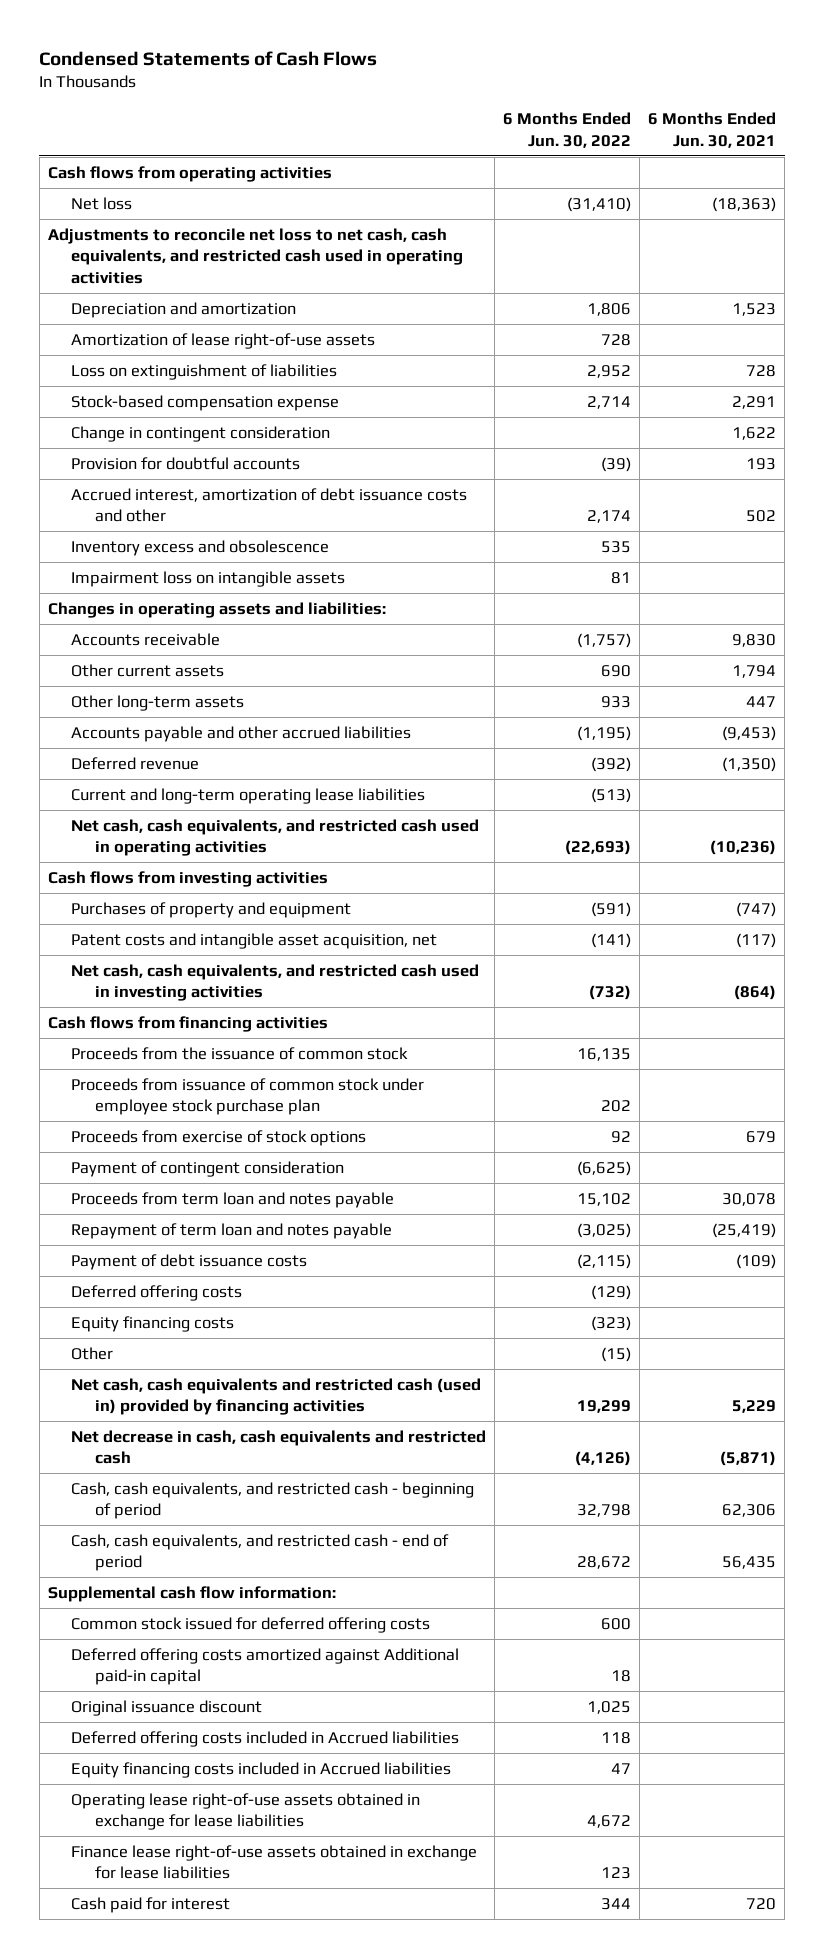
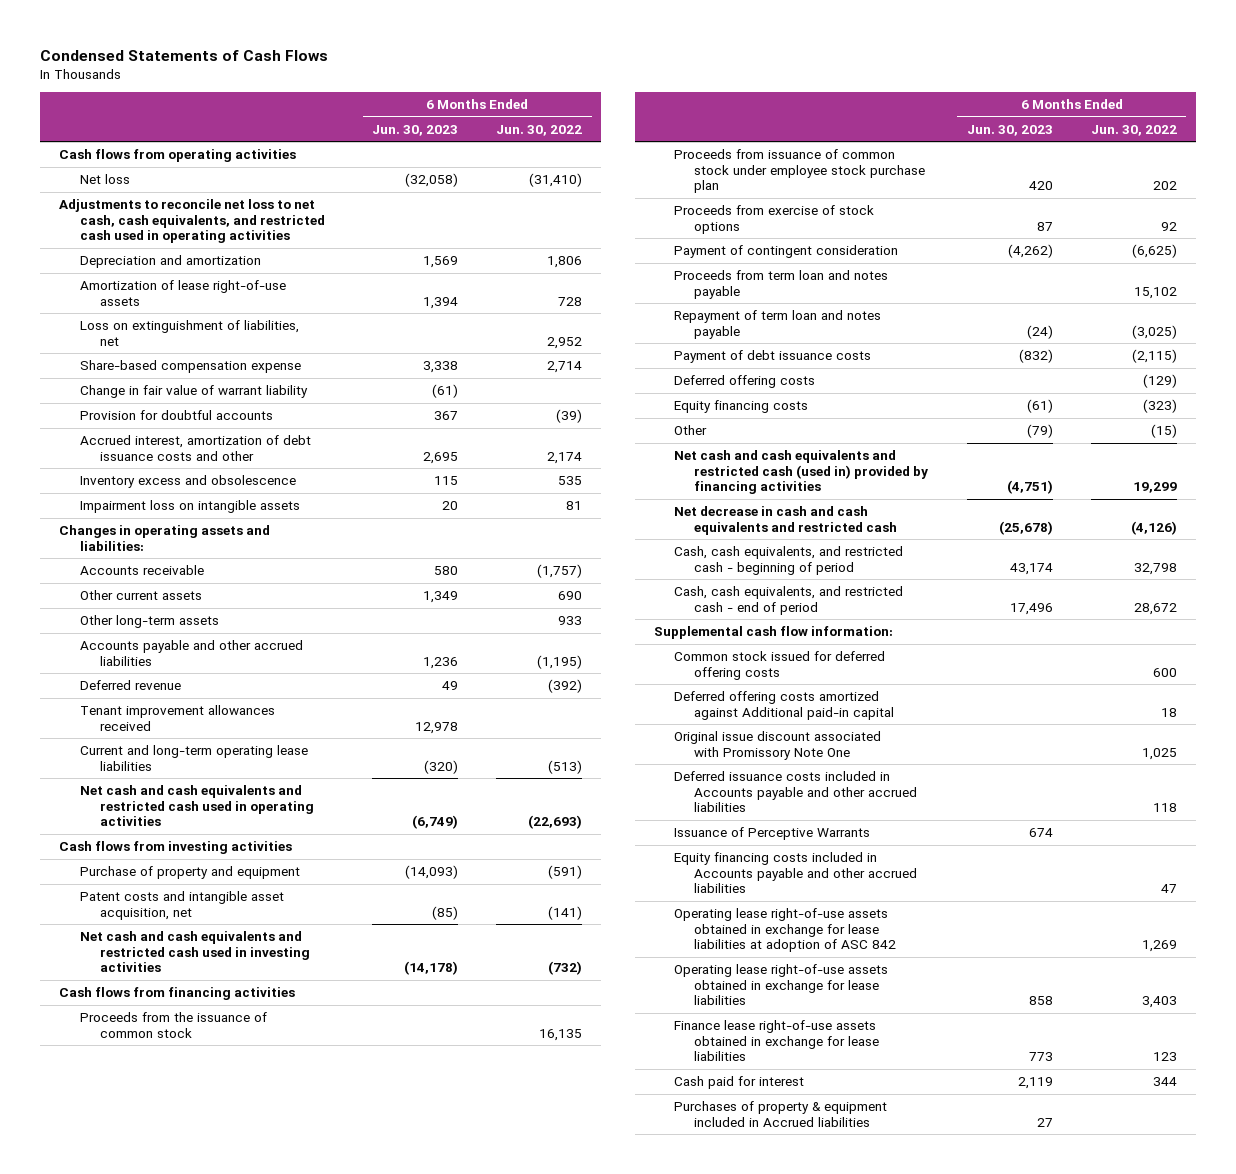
- | 6 Months Ended Jun. 30, 2022 | 6 Months Ended Jun. 30, 2021
+ | 6 Months Ended Jun. 30, 2023 | 6 Months Ended Jun. 30, 2022
- Loss on extinguishment of liabilities | 2,952 | 728
- Stock-based compensation expense | 2,714 | 2,291
- Change in contingent consideration | | 1,622
+ Loss on extinguishment of liabilities, net | | 2,952
+ Share-based compensation expense | 3,338 | 2,714
+ Change in fair value of warrant liability | (61) |
+ Tenant improvement allowances received | 12,978 |
- Net cash, cash equivalents, and restricted cash used in operating activities | (22,693) | (10,236)
+ Net cash and cash equivalents and restricted cash used in operating activities | (6,749) | (22,693)
- Purchases of property and equipment | (591) | (747)
+ Purchase of property and equipment | (14,093) | (591)
- Net cash, cash equivalents, and restricted cash used in investing activities | (732) | (864)
+ Net cash and cash equivalents and restricted cash used in investing activities | (14,178) | (732)
- Net cash, cash equivalents and restricted cash (used in) provided by financing activities | 19,299 | 5,229
- Net decrease in cash, cash equivalents and restricted cash | (4,126) | (5,871)
+ Net cash and cash equivalents and restricted cash (used in) provided by financing activities | (4,751) | 19,299
+ Net decrease in cash and cash equivalents and restricted cash | (25,678) | (4,126)
- Original issuance discount | 1,025 |
- Deferred offering costs included in Accrued liabilities | 118 |
- Equity financing costs included in Accrued liabilities | 47 |
- Operating lease right-of-use assets obtained in exchange for lease liabilities | 4,672 |
+ Original issue discount associated with Promissory Note One | | 1,025
+ Deferred issuance costs included in Accounts payable and other accrued liabilities | | 118
+ Issuance of Perceptive Warrants | 674 |
+ Equity financing costs included in Accounts payable and other accrued liabilities | | 47
+ Operating lease right-of-use assets obtained in exchange for lease liabilities at adoption of ASC 842 | | 1,269
+ Operating lease right-of-use assets obtained in exchange for lease liabilities | 858 | 3,403
+ Purchases of property & equipment included in Accrued liabilities | 27 |

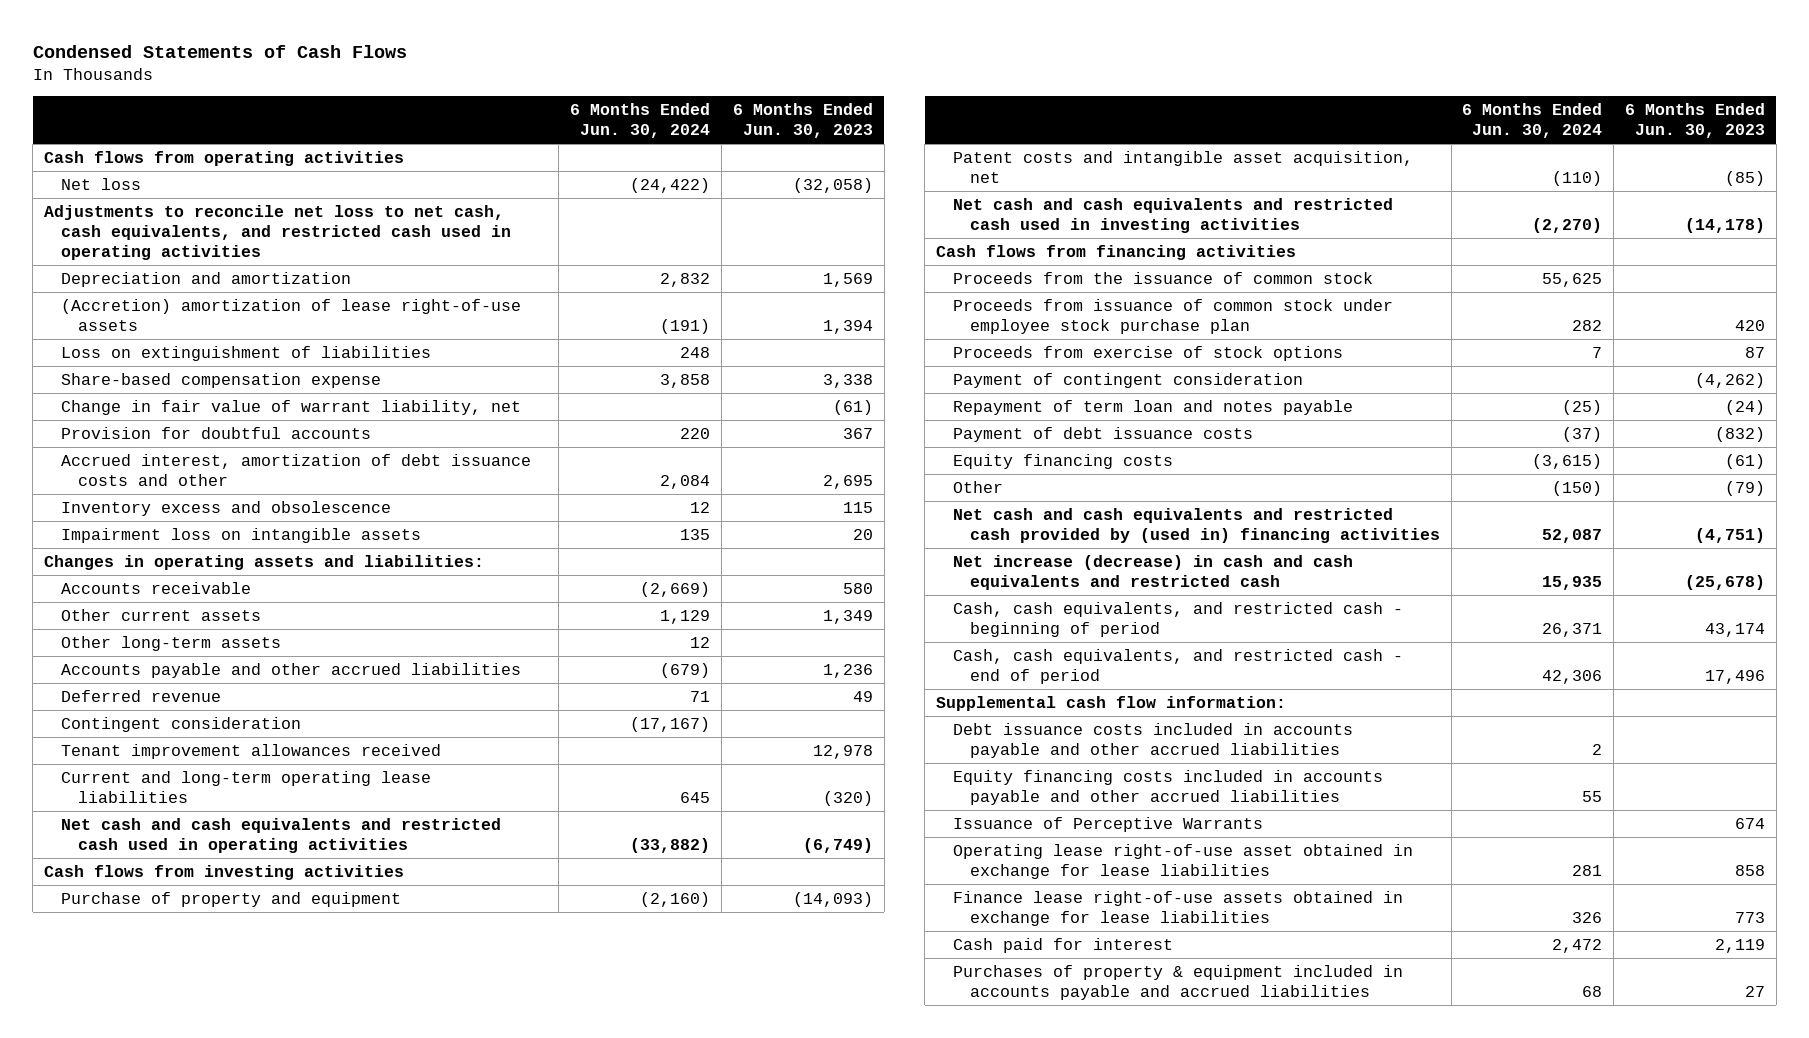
- | 6 Months Ended Jun. 30, 2023 | 6 Months Ended Jun. 30, 2022
+ | 6 Months Ended Jun. 30, 2024 | 6 Months Ended Jun. 30, 2023
- Amortization of lease right-of-use assets | 1,394 | 728
- Loss on extinguishment of liabilities, net | | 2,952
+ (Accretion) amortization of lease right-of-use assets | (191) | 1,394
+ Loss on extinguishment of liabilities | 248 |
- Change in fair value of warrant liability | (61) |
+ Change in fair value of warrant liability, net | | (61)
+ Contingent consideration | (17,167) |
- Proceeds from term loan and notes payable | | 15,102
- Deferred offering costs | | (129)
- Net cash and cash equivalents and restricted cash (used in) provided by financing activities | (4,751) | 19,299
- Net decrease in cash and cash equivalents and restricted cash | (25,678) | (4,126)
+ Net cash and cash equivalents and restricted cash provided by (used in) financing activities | 52,087 | (4,751)
+ Net increase (decrease) in cash and cash equivalents and restricted cash | 15,935 | (25,678)
- Common stock issued for deferred offering costs | | 600
- Deferred offering costs amortized against Additional paid-in capital | | 18
- Original issue discount associated with Promissory Note One | | 1,025
- Deferred issuance costs included in Accounts payable and other accrued liabilities | | 118
+ Debt issuance costs included in accounts payable and other accrued liabilities | 2 |
+ Equity financing costs included in accounts payable and other accrued liabilities | 55 |
- Equity financing costs included in Accounts payable and other accrued liabilities | | 47
- Operating lease right-of-use assets obtained in exchange for lease liabilities at adoption of ASC 842 | | 1,269
- Operating lease right-of-use assets obtained in exchange for lease liabilities | 858 | 3,403
+ Operating lease right-of-use asset obtained in exchange for lease liabilities | 281 | 858
- Purchases of property & equipment included in Accrued liabilities | 27 |
+ Purchases of property & equipment included in accounts payable and accrued liabilities | 68 | 27

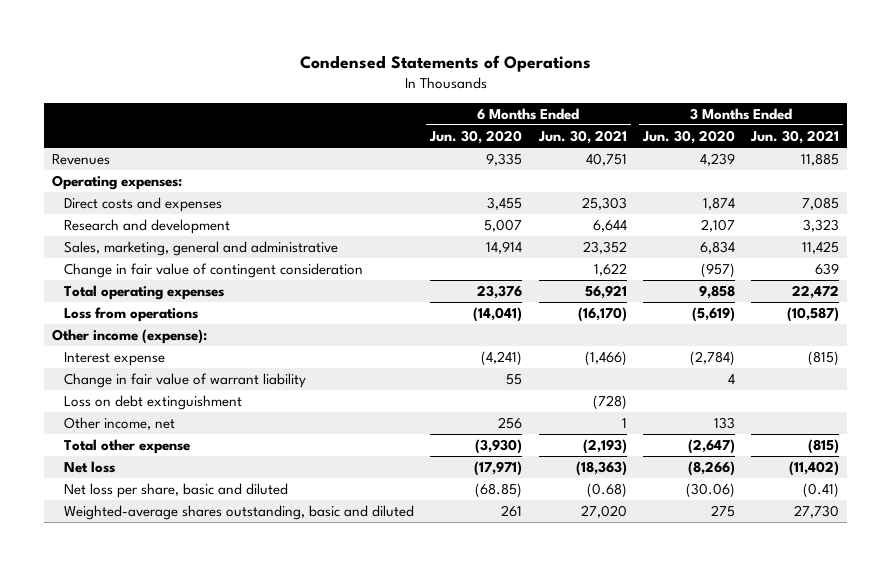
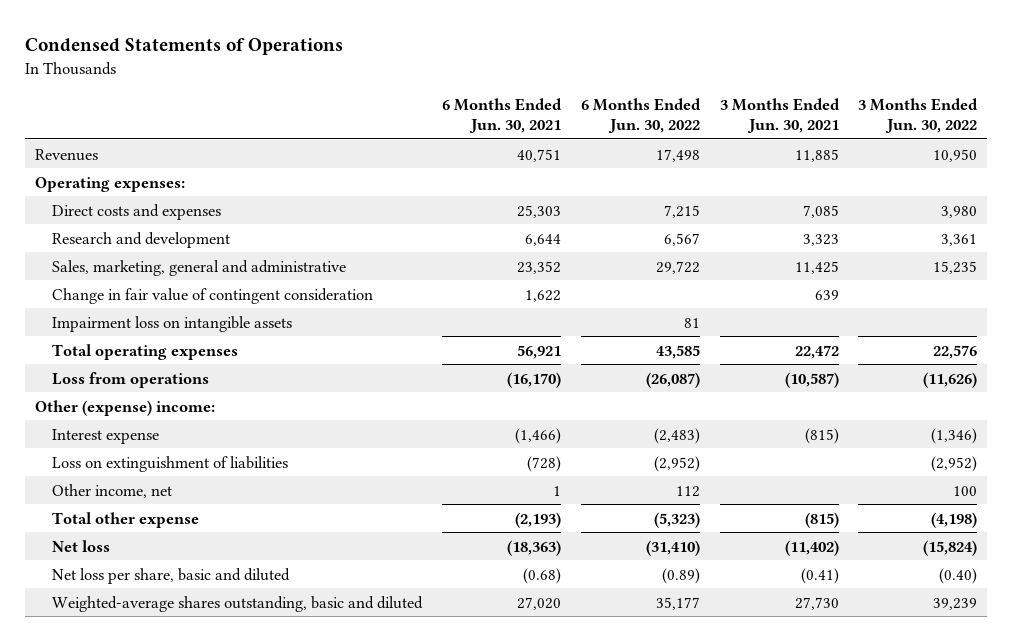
- | 6 Months Ended Jun. 30, 2020 | 6 Months Ended Jun. 30, 2021 | 3 Months Ended Jun. 30, 2020 | 3 Months Ended Jun. 30, 2021
+ | 6 Months Ended Jun. 30, 2021 | 6 Months Ended Jun. 30, 2022 | 3 Months Ended Jun. 30, 2021 | 3 Months Ended Jun. 30, 2022
+ Impairment loss on intangible assets | | 81 | |
- Other income (expense):
+ Other (expense) income:
- Change in fair value of warrant liability | 55 | | 4 |
- Loss on debt extinguishment | | (728) | |
+ Loss on extinguishment of liabilities | (728) | (2,952) | | (2,952)

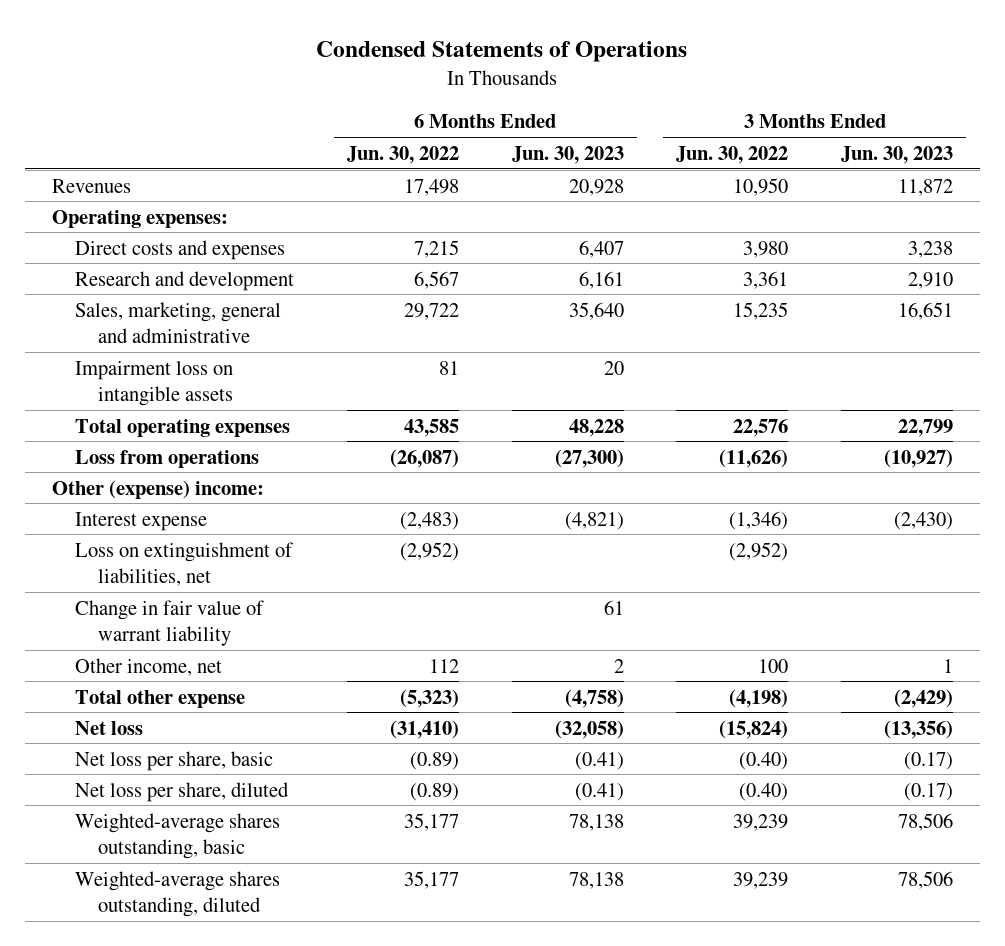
- | 6 Months Ended Jun. 30, 2021 | 6 Months Ended Jun. 30, 2022 | 3 Months Ended Jun. 30, 2021 | 3 Months Ended Jun. 30, 2022
+ | 6 Months Ended Jun. 30, 2022 | 6 Months Ended Jun. 30, 2023 | 3 Months Ended Jun. 30, 2022 | 3 Months Ended Jun. 30, 2023
- Change in fair value of contingent consideration | 1,622 | | 639 |
- Loss on extinguishment of liabilities | (728) | (2,952) | | (2,952)
+ Loss on extinguishment of liabilities, net | (2,952) | | (2,952) |
+ Change in fair value of warrant liability | | 61 | |
- Net loss per share, basic and diluted | (0.68) | (0.89) | (0.41) | (0.40)
- Weighted-average shares outstanding, basic and diluted | 27,020 | 35,177 | 27,730 | 39,239
+ Net loss per share, basic | (0.89) | (0.41) | (0.40) | (0.17)
+ Net loss per share, diluted | (0.89) | (0.41) | (0.40) | (0.17)
+ Weighted-average shares outstanding, basic | 35,177 | 78,138 | 39,239 | 78,506
+ Weighted-average shares outstanding, diluted | 35,177 | 78,138 | 39,239 | 78,506

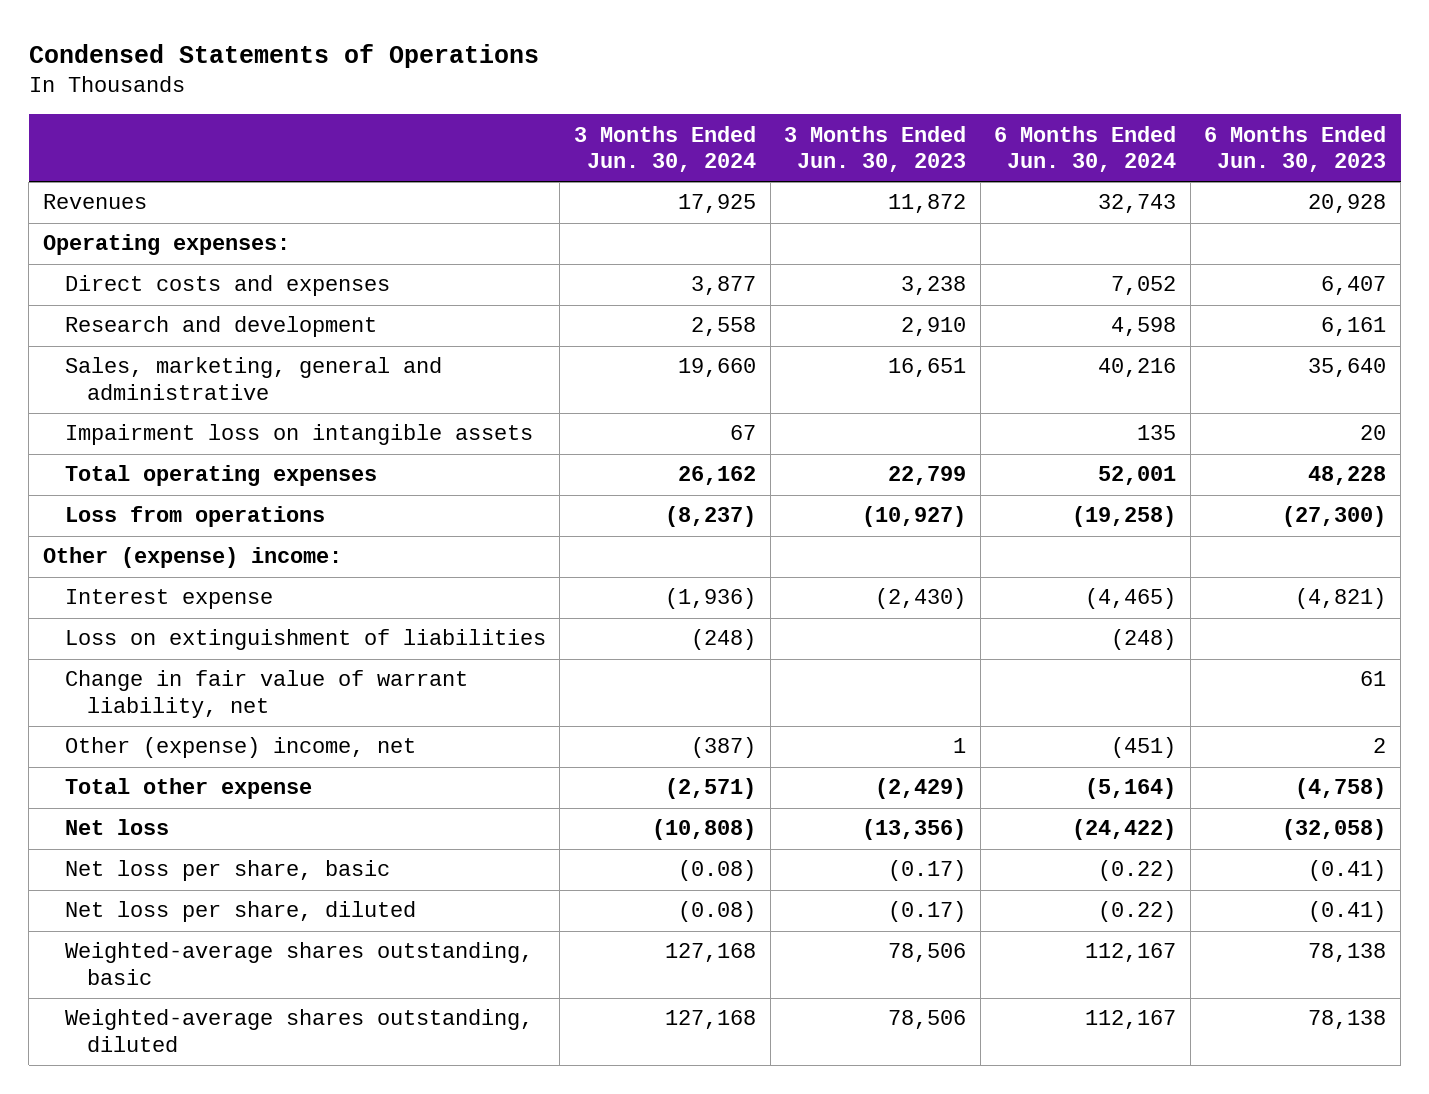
- | 6 Months Ended Jun. 30, 2022 | 6 Months Ended Jun. 30, 2023 | 3 Months Ended Jun. 30, 2022 | 3 Months Ended Jun. 30, 2023
+ | 3 Months Ended Jun. 30, 2024 | 3 Months Ended Jun. 30, 2023 | 6 Months Ended Jun. 30, 2024 | 6 Months Ended Jun. 30, 2023
- Loss on extinguishment of liabilities, net | (2,952) | | (2,952) |
- Change in fair value of warrant liability | | 61 | |
- Other income, net | 112 | 2 | 100 | 1
+ Loss on extinguishment of liabilities | (248) | | (248) |
+ Change in fair value of warrant liability, net | | | | 61
+ Other (expense) income, net | (387) | 1 | (451) | 2

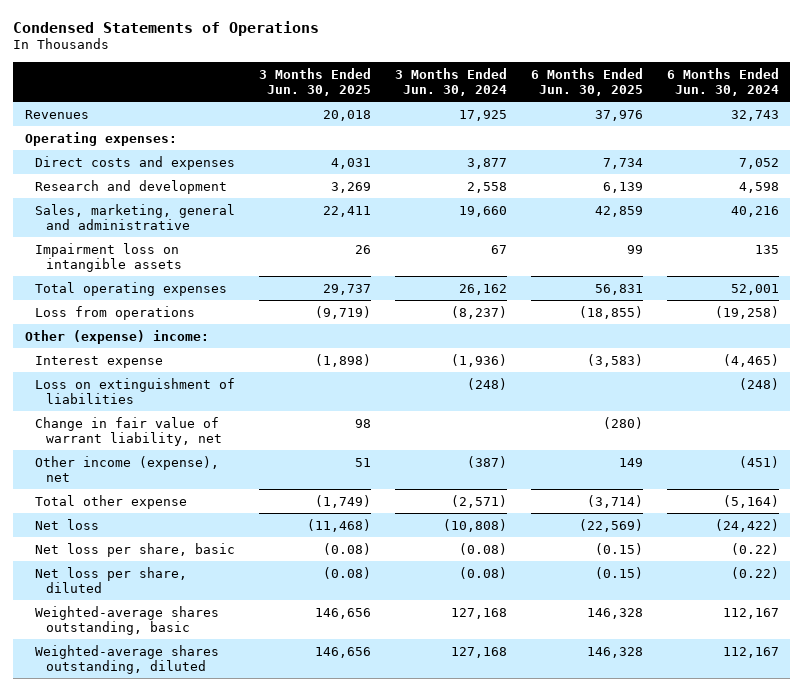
- | 3 Months Ended Jun. 30, 2024 | 3 Months Ended Jun. 30, 2023 | 6 Months Ended Jun. 30, 2024 | 6 Months Ended Jun. 30, 2023
+ | 3 Months Ended Jun. 30, 2025 | 3 Months Ended Jun. 30, 2024 | 6 Months Ended Jun. 30, 2025 | 6 Months Ended Jun. 30, 2024
- Other (expense) income, net | (387) | 1 | (451) | 2
+ Other income (expense), net | 51 | (387) | 149 | (451)

